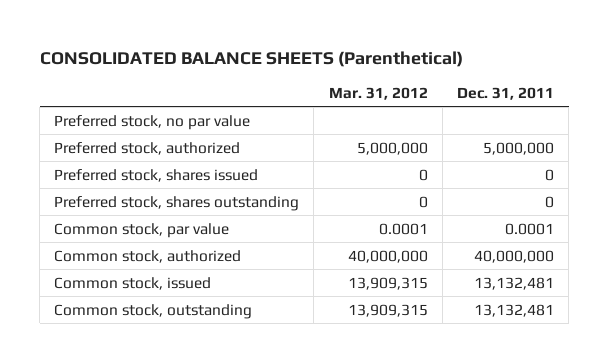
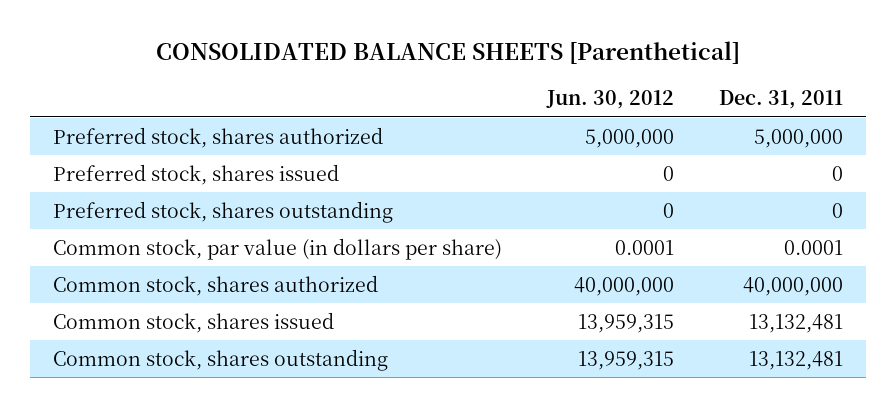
- CONSOLIDATED BALANCE SHEETS (Parenthetical)
+ CONSOLIDATED BALANCE SHEETS [Parenthetical]
- | Mar. 31, 2012 | Dec. 31, 2011
+ | Jun. 30, 2012 | Dec. 31, 2011
- Preferred stock, no par value
- Preferred stock, authorized | 5,000,000 | 5,000,000
+ Preferred stock, shares authorized | 5,000,000 | 5,000,000
- Common stock, par value | 0.0001 | 0.0001
- Common stock, authorized | 40,000,000 | 40,000,000
- Common stock, issued | 13,909,315 | 13,132,481
- Common stock, outstanding | 13,909,315 | 13,132,481
+ Common stock, par value (in dollars per share) | 0.0001 | 0.0001
+ Common stock, shares authorized | 40,000,000 | 40,000,000
+ Common stock, shares issued | 13,959,315 | 13,132,481
+ Common stock, shares outstanding | 13,959,315 | 13,132,481

